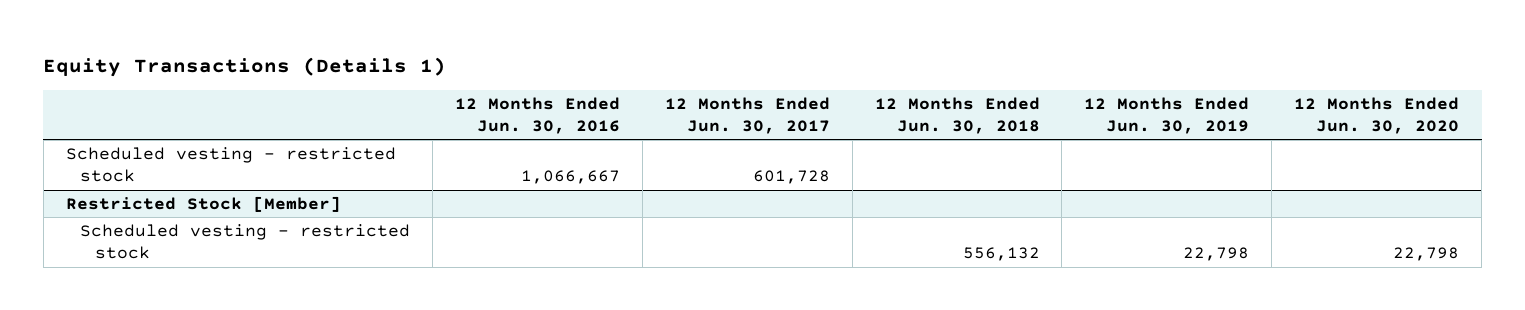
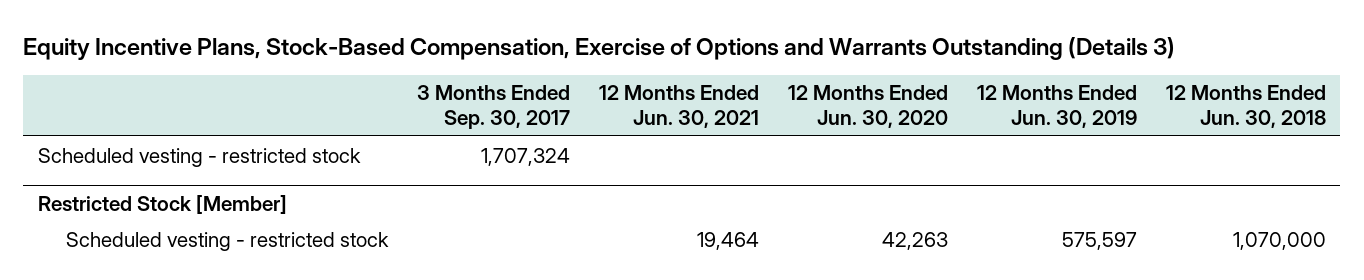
- Equity Transactions (Details 1)
+ Equity Incentive Plans, Stock-Based Compensation, Exercise of Options and Warrants Outstanding (Details 3)
- | 12 Months Ended Jun. 30, 2016 | 12 Months Ended Jun. 30, 2017 | 12 Months Ended Jun. 30, 2018 | 12 Months Ended Jun. 30, 2019 | 12 Months Ended Jun. 30, 2020
+ | 3 Months Ended Sep. 30, 2017 | 12 Months Ended Jun. 30, 2021 | 12 Months Ended Jun. 30, 2020 | 12 Months Ended Jun. 30, 2019 | 12 Months Ended Jun. 30, 2018
@ Restricted Stock [Member]
- Scheduled vesting - restricted stock | | | 556,132 | 22,798 | 22,798
+ Scheduled vesting - restricted stock | | 19,464 | 42,263 | 575,597 | 1,070,000

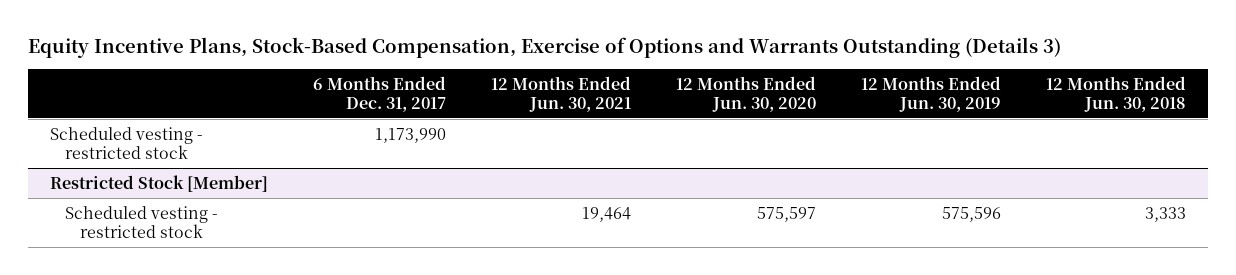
- | 3 Months Ended Sep. 30, 2017 | 12 Months Ended Jun. 30, 2021 | 12 Months Ended Jun. 30, 2020 | 12 Months Ended Jun. 30, 2019 | 12 Months Ended Jun. 30, 2018
+ | 6 Months Ended Dec. 31, 2017 | 12 Months Ended Jun. 30, 2021 | 12 Months Ended Jun. 30, 2020 | 12 Months Ended Jun. 30, 2019 | 12 Months Ended Jun. 30, 2018
@ Restricted Stock [Member]
- Scheduled vesting - restricted stock | | 19,464 | 42,263 | 575,597 | 1,070,000
+ Scheduled vesting - restricted stock | | 19,464 | 575,597 | 575,596 | 3,333

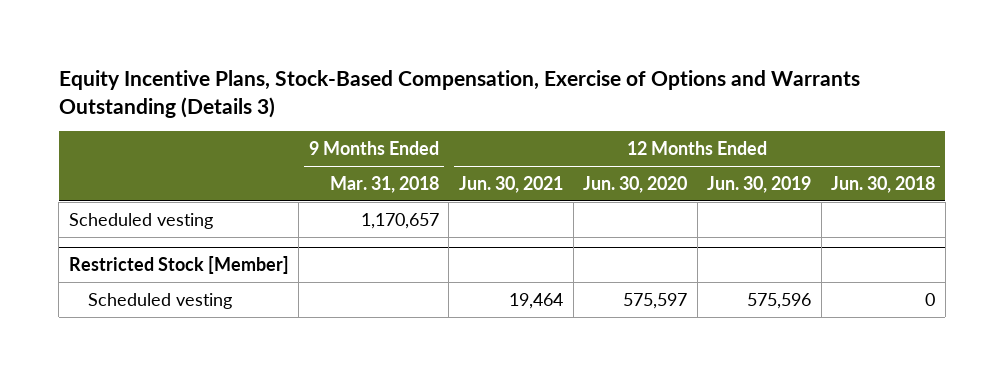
- | 6 Months Ended Dec. 31, 2017 | 12 Months Ended Jun. 30, 2021 | 12 Months Ended Jun. 30, 2020 | 12 Months Ended Jun. 30, 2019 | 12 Months Ended Jun. 30, 2018
+ | 9 Months Ended Mar. 31, 2018 | 12 Months Ended Jun. 30, 2021 | 12 Months Ended Jun. 30, 2020 | 12 Months Ended Jun. 30, 2019 | 12 Months Ended Jun. 30, 2018
- Scheduled vesting - restricted stock | 1,173,990 | | | |
+ Scheduled vesting | 1,170,657 | | | |
@ Restricted Stock [Member]
- Scheduled vesting - restricted stock | | 19,464 | 575,597 | 575,596 | 3,333
+ Scheduled vesting | | 19,464 | 575,597 | 575,596 | 0

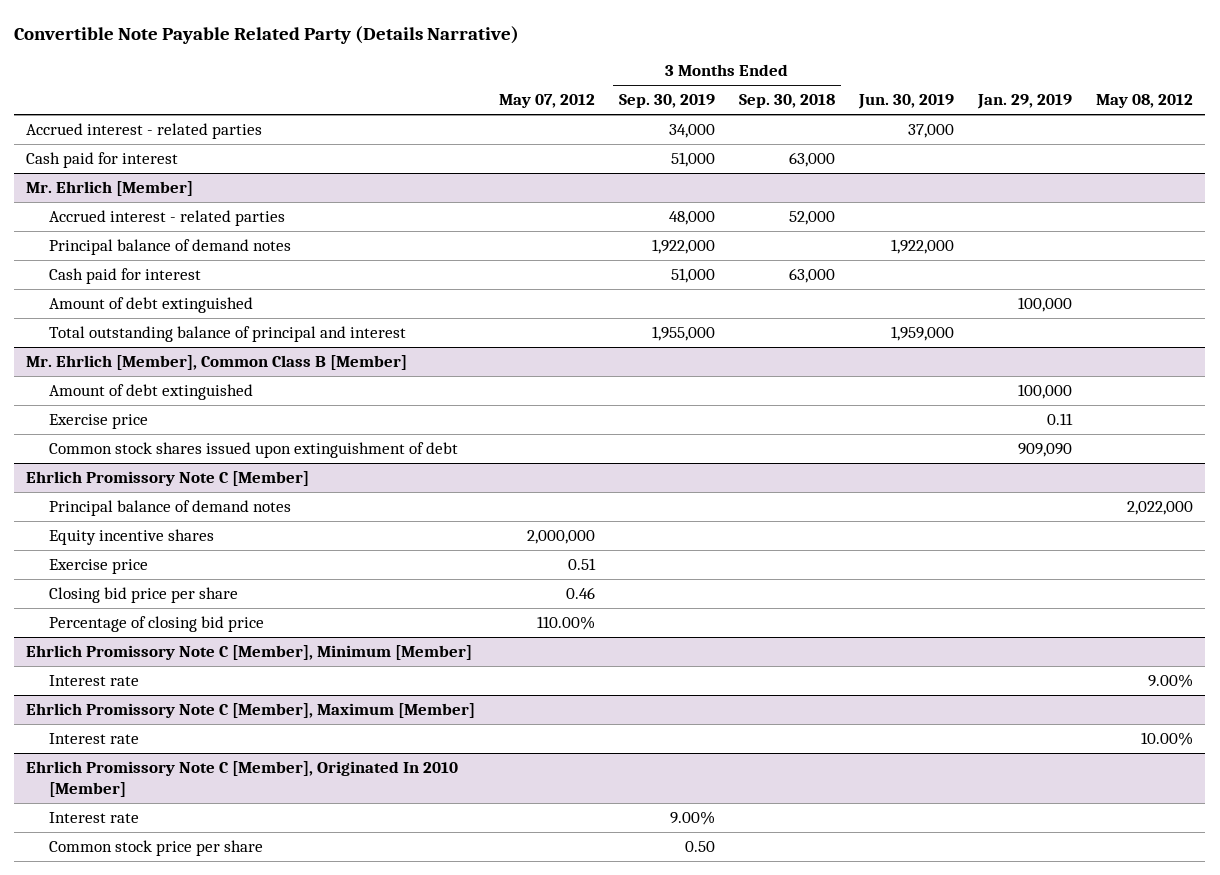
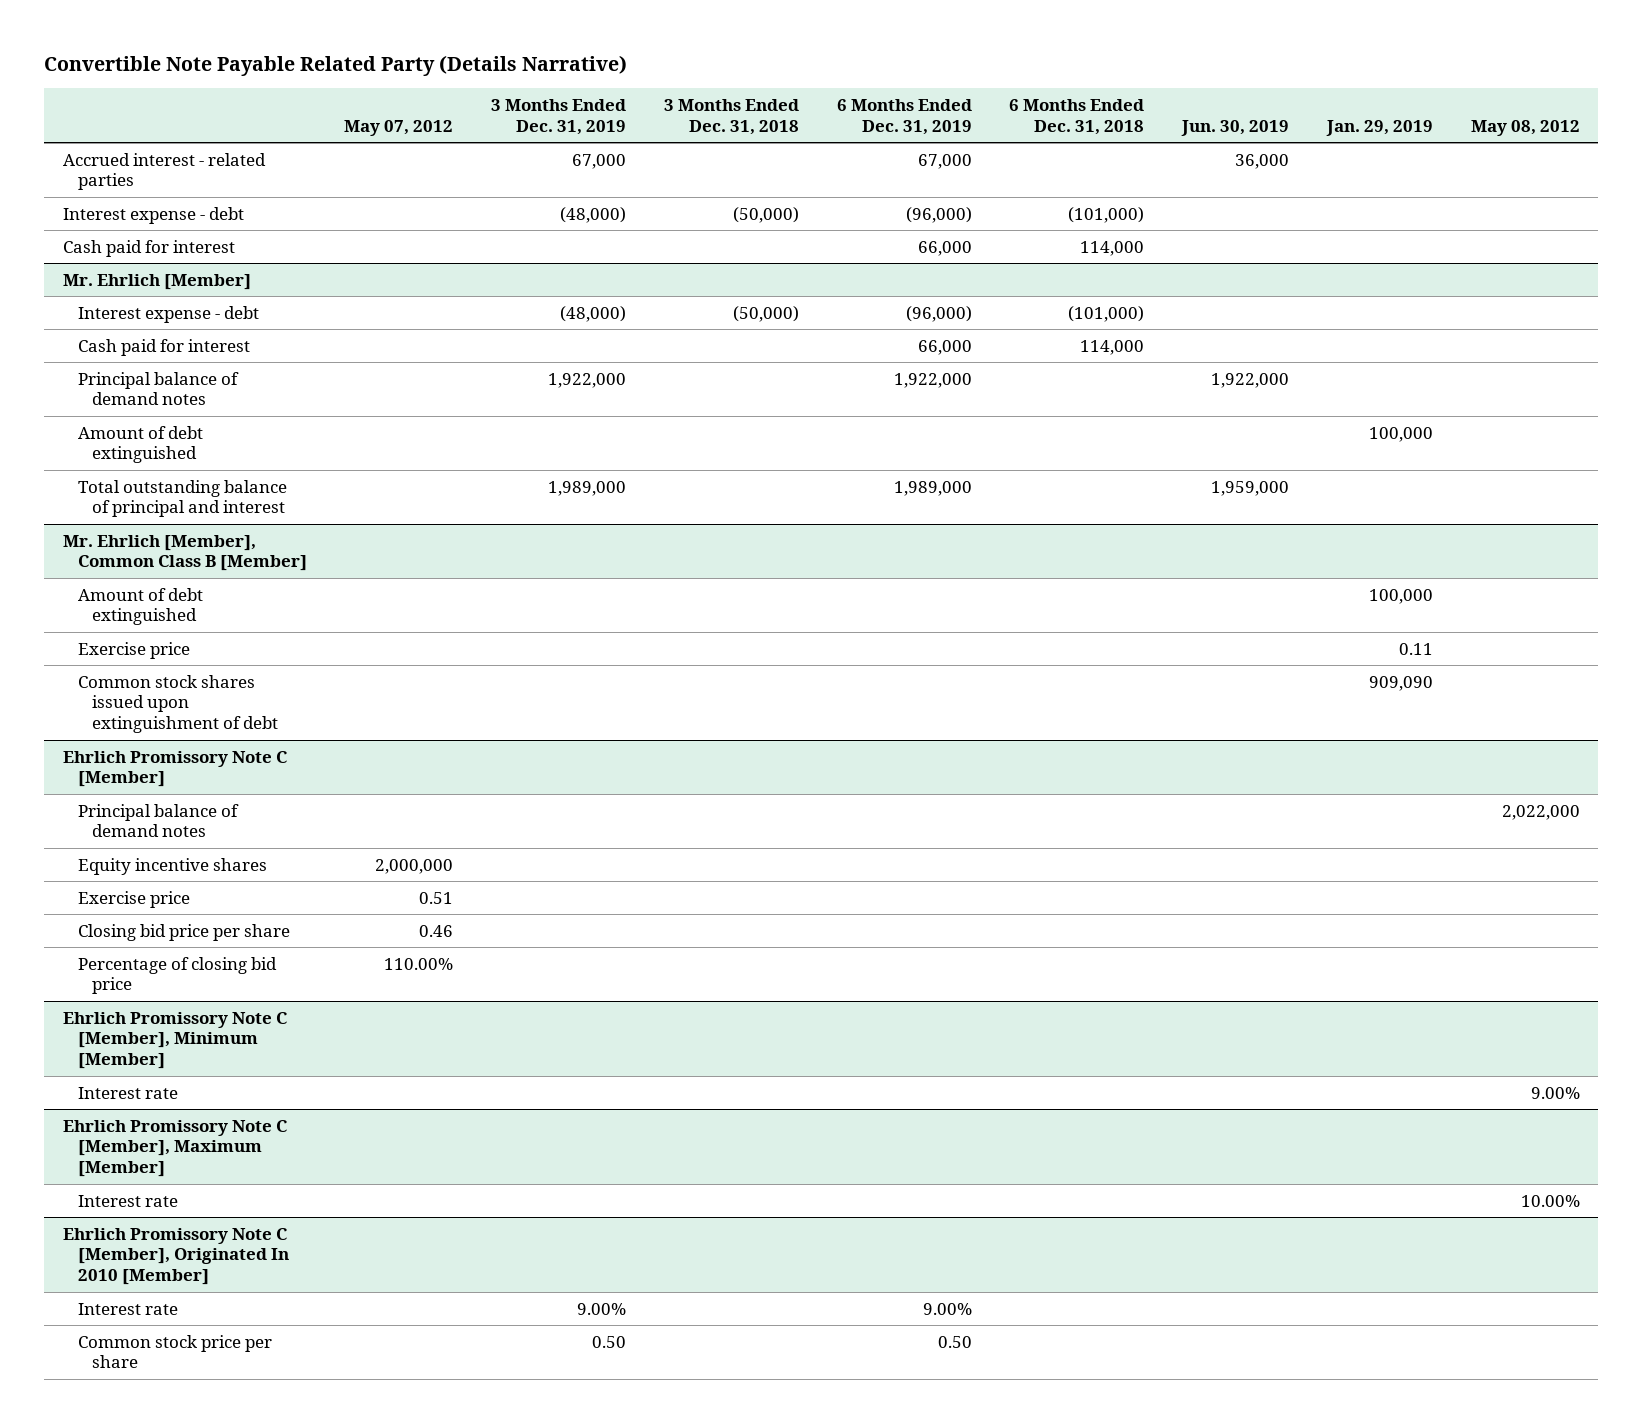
- | May 07, 2012 | 3 Months Ended Sep. 30, 2019 | 3 Months Ended Sep. 30, 2018 | Jun. 30, 2019 | Jan. 29, 2019 | May 08, 2012
+ | May 07, 2012 | 3 Months Ended Dec. 31, 2019 | 3 Months Ended Dec. 31, 2018 | 6 Months Ended Dec. 31, 2019 | 6 Months Ended Dec. 31, 2018 | Jun. 30, 2019 | Jan. 29, 2019 | May 08, 2012
- Accrued interest - related parties | | 34,000 | | 37,000 | |
+ Accrued interest - related parties | | 67,000 | | 67,000 | | 36,000 | |
+ Interest expense - debt | | (48,000) | (50,000) | (96,000) | (101,000) | | |
@ Mr. Ehrlich [Member]
- Accrued interest - related parties | | 48,000 | 52,000 | | |
+ Interest expense - debt | | (48,000) | (50,000) | (96,000) | (101,000) | | |
moved down: Principal balance of demand notes | | 1,922,000 | | 1,922,000 | | 1,922,000 | |

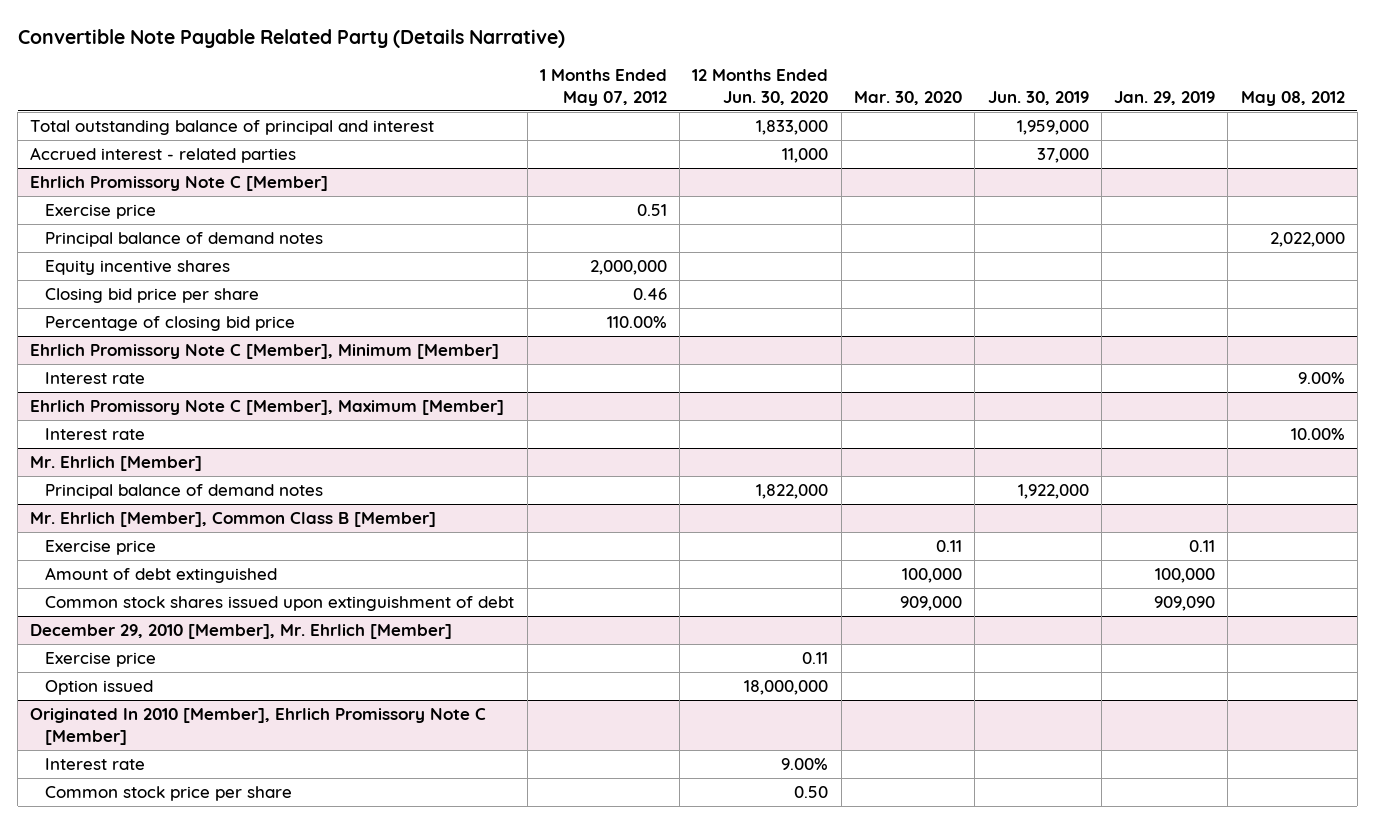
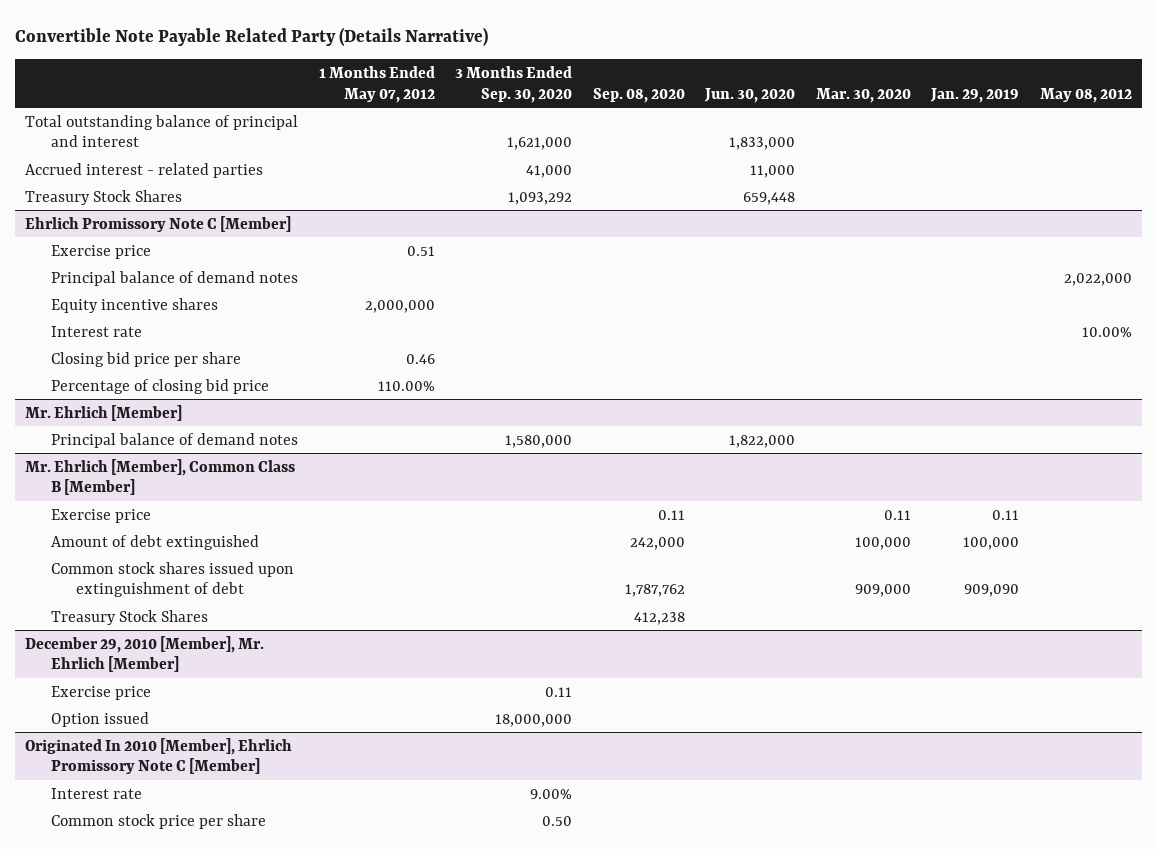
- | 1 Months Ended May 07, 2012 | 12 Months Ended Jun. 30, 2020 | Mar. 30, 2020 | Jun. 30, 2019 | Jan. 29, 2019 | May 08, 2012
+ | 1 Months Ended May 07, 2012 | 3 Months Ended Sep. 30, 2020 | Sep. 08, 2020 | Jun. 30, 2020 | Mar. 30, 2020 | Jan. 29, 2019 | May 08, 2012
+ Treasury Stock Shares | | 1,093,292 | | 659,448 | | |
@ Ehrlich Promissory Note C [Member]
+ Interest rate | | | | | | | 10.00%
- Ehrlich Promissory Note C [Member], Minimum [Member]
- Interest rate | | | | | | 9.00%
- Ehrlich Promissory Note C [Member], Maximum [Member]
- Interest rate | | | | | | 10.00%
@ Mr. Ehrlich [Member], Common Class B [Member]
+ Treasury Stock Shares | | | 412,238 | | | |

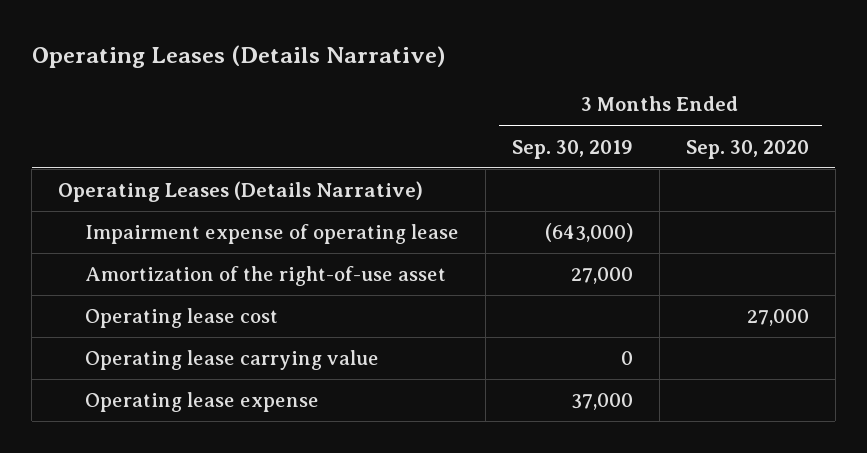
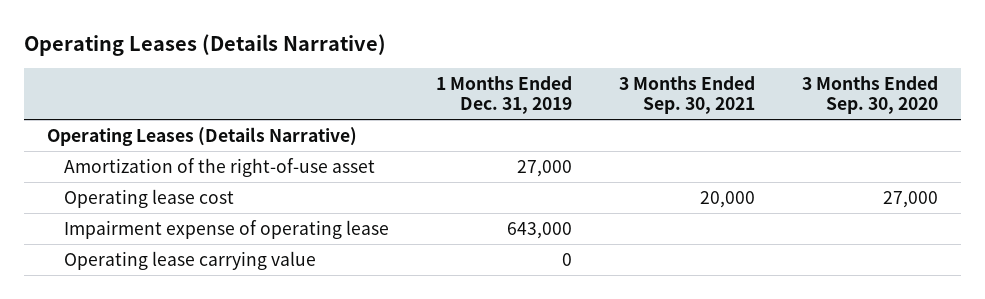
- | 3 Months Ended Sep. 30, 2019 | 3 Months Ended Sep. 30, 2020
+ | 1 Months Ended Dec. 31, 2019 | 3 Months Ended Sep. 30, 2021 | 3 Months Ended Sep. 30, 2020
moved down: Impairment expense of operating lease | 643,000 | |
- Operating lease expense | 37,000 |

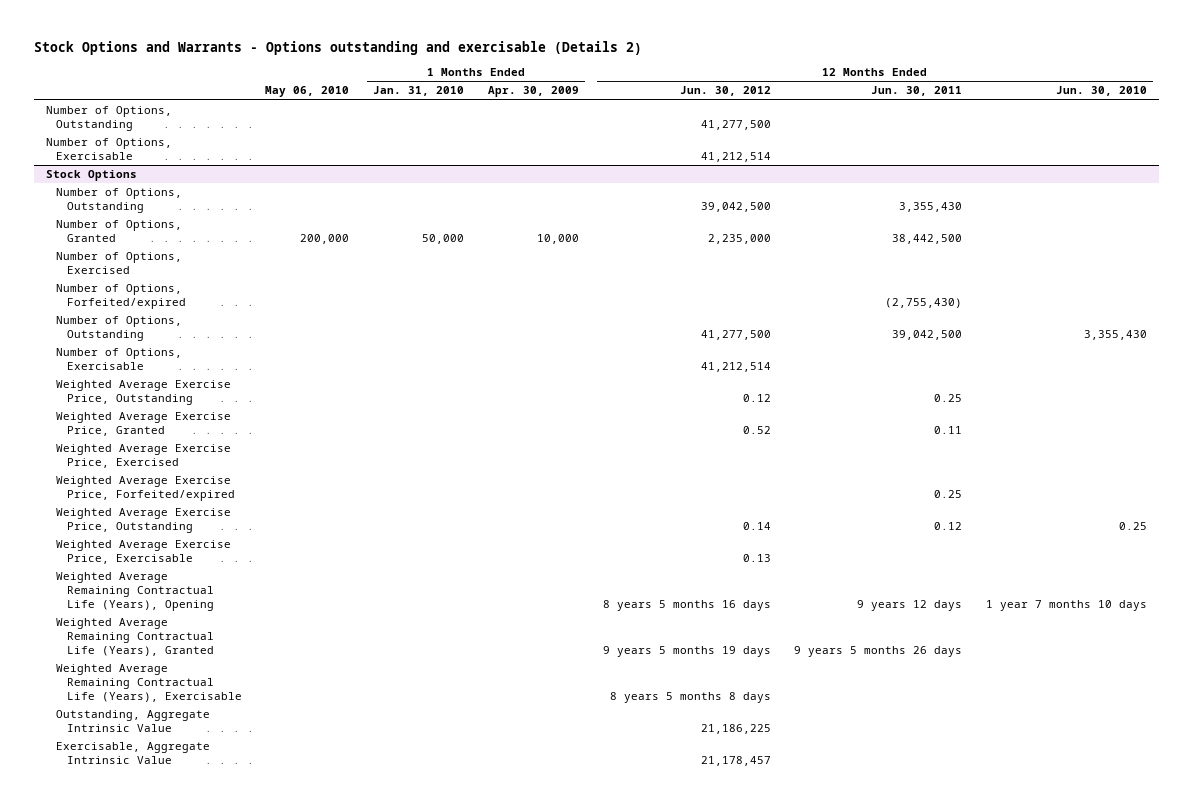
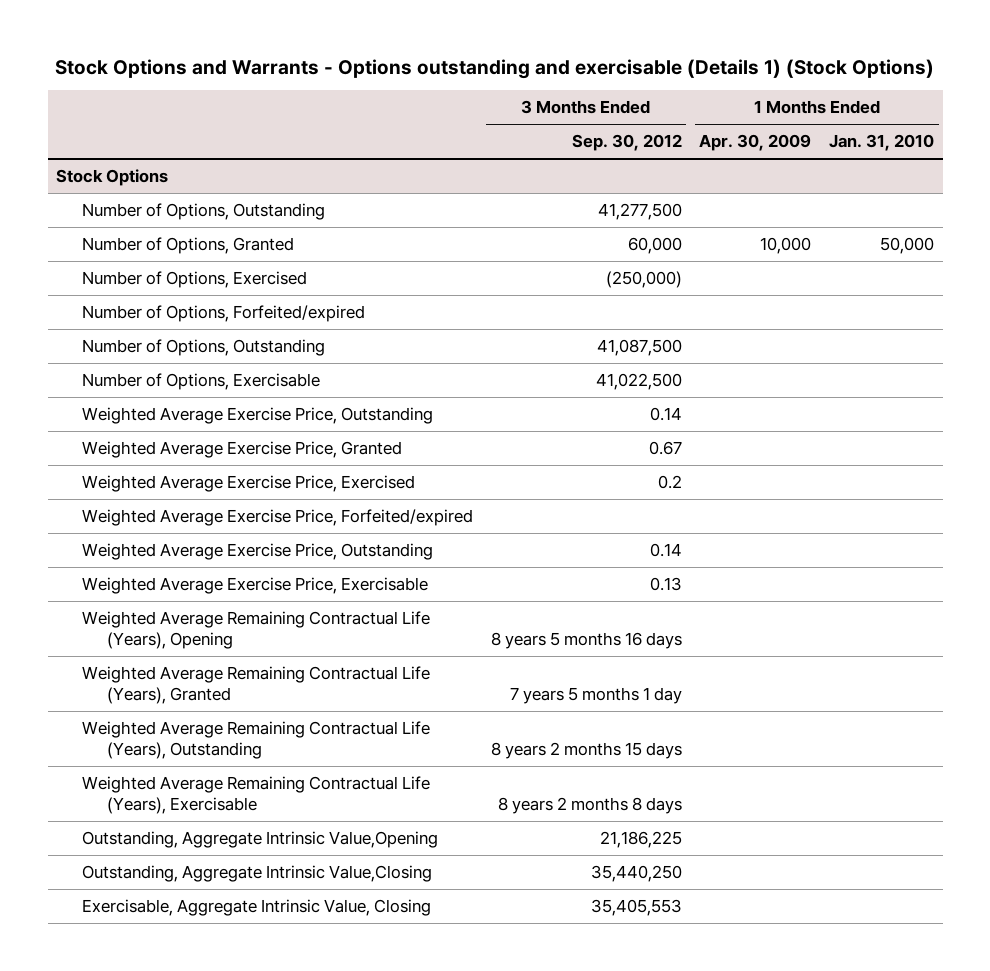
- Stock Options and Warrants - Options outstanding and exercisable (Details 2)
+ Stock Options and Warrants - Options outstanding and exercisable (Details 1) (Stock Options)
- | May 06, 2010 | 1 Months Ended Jan. 31, 2010 | 1 Months Ended Apr. 30, 2009 | 12 Months Ended Jun. 30, 2012 | 12 Months Ended Jun. 30, 2011 | 12 Months Ended Jun. 30, 2010
+ | 3 Months Ended Sep. 30, 2012 | 1 Months Ended Apr. 30, 2009 | 1 Months Ended Jan. 31, 2010
- Number of Options, Outstanding | | | | 41,277,500 | |
- Number of Options, Exercisable | | | | 41,212,514 | |
@ Stock Options
+ Weighted Average Remaining Contractual Life (Years), Outstanding | 8 years 2 months 15 days | |
- Outstanding, Aggregate Intrinsic Value | | | | 21,186,225 | |
- Exercisable, Aggregate Intrinsic Value | | | | 21,178,457 | |
+ Outstanding, Aggregate Intrinsic Value,Opening | 21,186,225 | |
+ Outstanding, Aggregate Intrinsic Value,Closing | 35,440,250 | |
+ Exercisable, Aggregate Intrinsic Value, Closing | 35,405,553 | |

